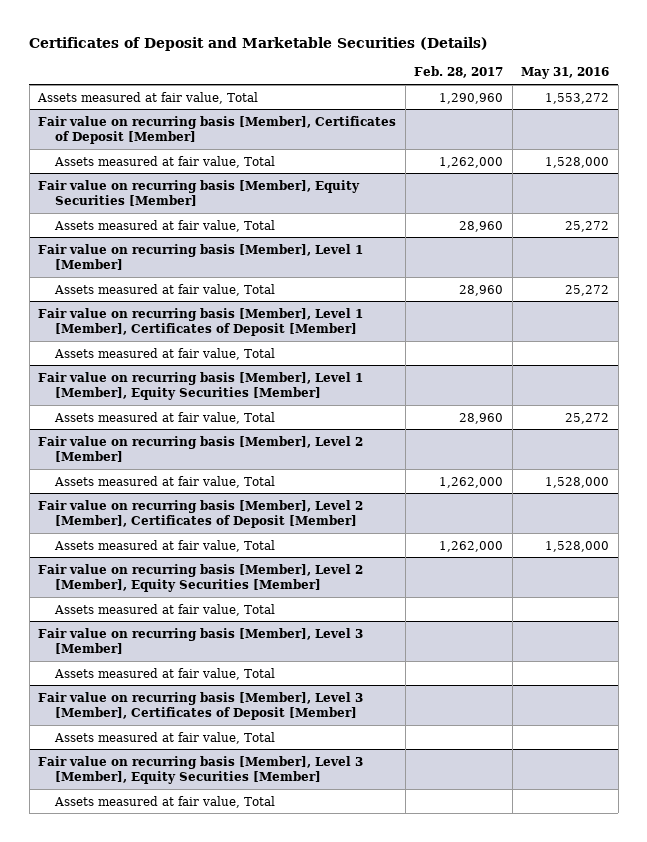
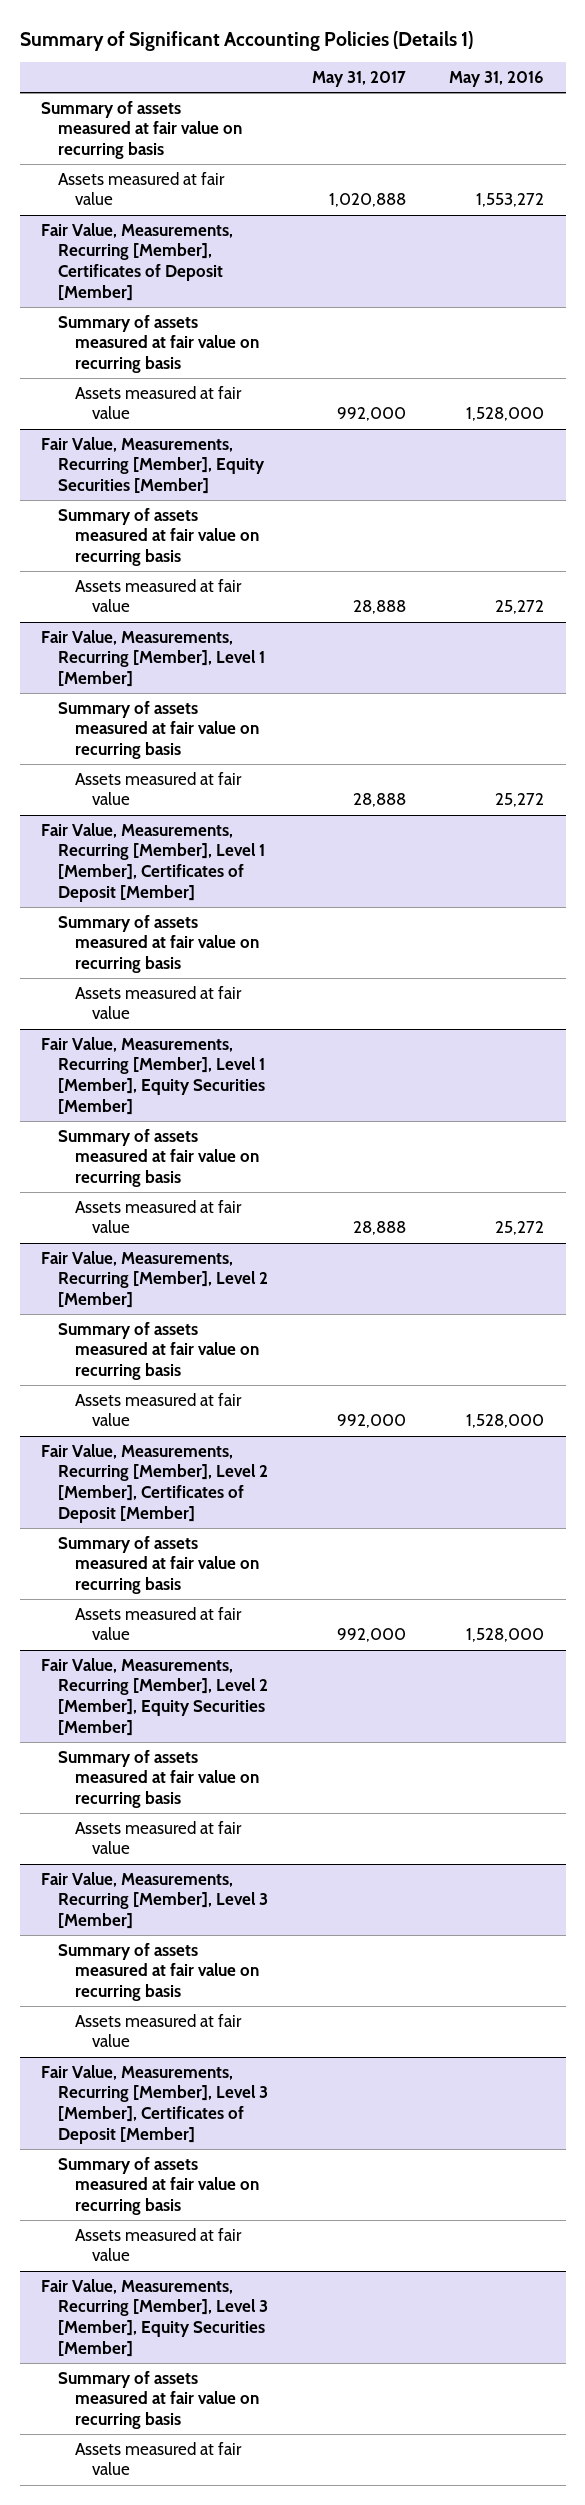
- Certificates of Deposit and Marketable Securities (Details)
+ Summary of Significant Accounting Policies (Details 1)
- | Feb. 28, 2017 | May 31, 2016
+ | May 31, 2017 | May 31, 2016
- Assets measured at fair value, Total | 1,290,960 | 1,553,272
- Fair value on recurring basis [Member], Certificates of Deposit [Member]
- Assets measured at fair value, Total | 1,262,000 | 1,528,000
- Fair value on recurring basis [Member], Equity Securities [Member]
- Assets measured at fair value, Total | 28,960 | 25,272
- Fair value on recurring basis [Member], Level 1 [Member]
- Assets measured at fair value, Total | 28,960 | 25,272
- Fair value on recurring basis [Member], Level 1 [Member], Certificates of Deposit [Member]
- Assets measured at fair value, Total
- Fair value on recurring basis [Member], Level 1 [Member], Equity Securities [Member]
- Assets measured at fair value, Total | 28,960 | 25,272
- Fair value on recurring basis [Member], Level 2 [Member]
- Assets measured at fair value, Total | 1,262,000 | 1,528,000
- Fair value on recurring basis [Member], Level 2 [Member], Certificates of Deposit [Member]
- Assets measured at fair value, Total | 1,262,000 | 1,528,000
- Fair value on recurring basis [Member], Level 2 [Member], Equity Securities [Member]
- Assets measured at fair value, Total
- Fair value on recurring basis [Member], Level 3 [Member]
- Assets measured at fair value, Total
- Fair value on recurring basis [Member], Level 3 [Member], Certificates of Deposit [Member]
- Assets measured at fair value, Total
- Fair value on recurring basis [Member], Level 3 [Member], Equity Securities [Member]
- Assets measured at fair value, Total
+ Summary of assets measured at fair value on recurring basis
+ Assets measured at fair value | 1,020,888 | 1,553,272
+ Fair Value, Measurements, Recurring [Member], Certificates of Deposit [Member]
+ Summary of assets measured at fair value on recurring basis
+ Assets measured at fair value | 992,000 | 1,528,000
+ Fair Value, Measurements, Recurring [Member], Equity Securities [Member]
+ Summary of assets measured at fair value on recurring basis
+ Assets measured at fair value | 28,888 | 25,272
+ Fair Value, Measurements, Recurring [Member], Level 1 [Member]
+ Summary of assets measured at fair value on recurring basis
+ Assets measured at fair value | 28,888 | 25,272
+ Fair Value, Measurements, Recurring [Member], Level 1 [Member], Certificates of Deposit [Member]
+ Summary of assets measured at fair value on recurring basis
+ Assets measured at fair value
+ Fair Value, Measurements, Recurring [Member], Level 1 [Member], Equity Securities [Member]
+ Summary of assets measured at fair value on recurring basis
+ Assets measured at fair value | 28,888 | 25,272
+ Fair Value, Measurements, Recurring [Member], Level 2 [Member]
+ Summary of assets measured at fair value on recurring basis
+ Assets measured at fair value | 992,000 | 1,528,000
+ Fair Value, Measurements, Recurring [Member], Level 2 [Member], Certificates of Deposit [Member]
+ Summary of assets measured at fair value on recurring basis
+ Assets measured at fair value | 992,000 | 1,528,000
+ Fair Value, Measurements, Recurring [Member], Level 2 [Member], Equity Securities [Member]
+ Summary of assets measured at fair value on recurring basis
+ Assets measured at fair value
+ Fair Value, Measurements, Recurring [Member], Level 3 [Member]
+ Summary of assets measured at fair value on recurring basis
+ Assets measured at fair value
+ Fair Value, Measurements, Recurring [Member], Level 3 [Member], Certificates of Deposit [Member]
+ Summary of assets measured at fair value on recurring basis
+ Assets measured at fair value
+ Fair Value, Measurements, Recurring [Member], Level 3 [Member], Equity Securities [Member]
+ Summary of assets measured at fair value on recurring basis
+ Assets measured at fair value

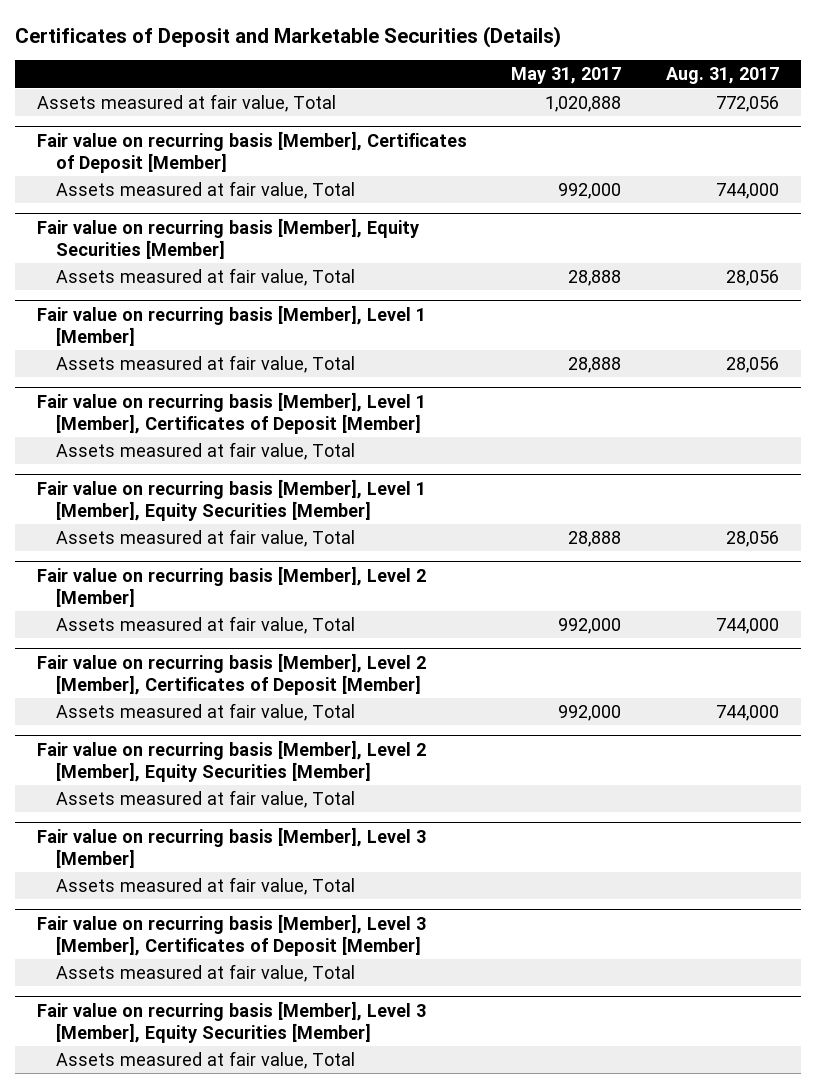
- Summary of Significant Accounting Policies (Details 1)
+ Certificates of Deposit and Marketable Securities (Details)
- | May 31, 2017 | May 31, 2016
+ | May 31, 2017 | Aug. 31, 2017
- Summary of assets measured at fair value on recurring basis
- Assets measured at fair value | 1,020,888 | 1,553,272
- Fair Value, Measurements, Recurring [Member], Certificates of Deposit [Member]
- Summary of assets measured at fair value on recurring basis
- Assets measured at fair value | 992,000 | 1,528,000
- Fair Value, Measurements, Recurring [Member], Equity Securities [Member]
- Summary of assets measured at fair value on recurring basis
- Assets measured at fair value | 28,888 | 25,272
- Fair Value, Measurements, Recurring [Member], Level 1 [Member]
- Summary of assets measured at fair value on recurring basis
- Assets measured at fair value | 28,888 | 25,272
- Fair Value, Measurements, Recurring [Member], Level 1 [Member], Certificates of Deposit [Member]
- Summary of assets measured at fair value on recurring basis
- Assets measured at fair value
- Fair Value, Measurements, Recurring [Member], Level 1 [Member], Equity Securities [Member]
- Summary of assets measured at fair value on recurring basis
- Assets measured at fair value | 28,888 | 25,272
- Fair Value, Measurements, Recurring [Member], Level 2 [Member]
- Summary of assets measured at fair value on recurring basis
- Assets measured at fair value | 992,000 | 1,528,000
- Fair Value, Measurements, Recurring [Member], Level 2 [Member], Certificates of Deposit [Member]
- Summary of assets measured at fair value on recurring basis
- Assets measured at fair value | 992,000 | 1,528,000
- Fair Value, Measurements, Recurring [Member], Level 2 [Member], Equity Securities [Member]
- Summary of assets measured at fair value on recurring basis
- Assets measured at fair value
- Fair Value, Measurements, Recurring [Member], Level 3 [Member]
- Summary of assets measured at fair value on recurring basis
- Assets measured at fair value
- Fair Value, Measurements, Recurring [Member], Level 3 [Member], Certificates of Deposit [Member]
- Summary of assets measured at fair value on recurring basis
- Assets measured at fair value
- Fair Value, Measurements, Recurring [Member], Level 3 [Member], Equity Securities [Member]
- Summary of assets measured at fair value on recurring basis
- Assets measured at fair value
+ Assets measured at fair value, Total | 1,020,888 | 772,056
+ Fair value on recurring basis [Member], Certificates of Deposit [Member]
+ Assets measured at fair value, Total | 992,000 | 744,000
+ Fair value on recurring basis [Member], Equity Securities [Member]
+ Assets measured at fair value, Total | 28,888 | 28,056
+ Fair value on recurring basis [Member], Level 1 [Member]
+ Assets measured at fair value, Total | 28,888 | 28,056
+ Fair value on recurring basis [Member], Level 1 [Member], Certificates of Deposit [Member]
+ Assets measured at fair value, Total
+ Fair value on recurring basis [Member], Level 1 [Member], Equity Securities [Member]
+ Assets measured at fair value, Total | 28,888 | 28,056
+ Fair value on recurring basis [Member], Level 2 [Member]
+ Assets measured at fair value, Total | 992,000 | 744,000
+ Fair value on recurring basis [Member], Level 2 [Member], Certificates of Deposit [Member]
+ Assets measured at fair value, Total | 992,000 | 744,000
+ Fair value on recurring basis [Member], Level 2 [Member], Equity Securities [Member]
+ Assets measured at fair value, Total
+ Fair value on recurring basis [Member], Level 3 [Member]
+ Assets measured at fair value, Total
+ Fair value on recurring basis [Member], Level 3 [Member], Certificates of Deposit [Member]
+ Assets measured at fair value, Total
+ Fair value on recurring basis [Member], Level 3 [Member], Equity Securities [Member]
+ Assets measured at fair value, Total

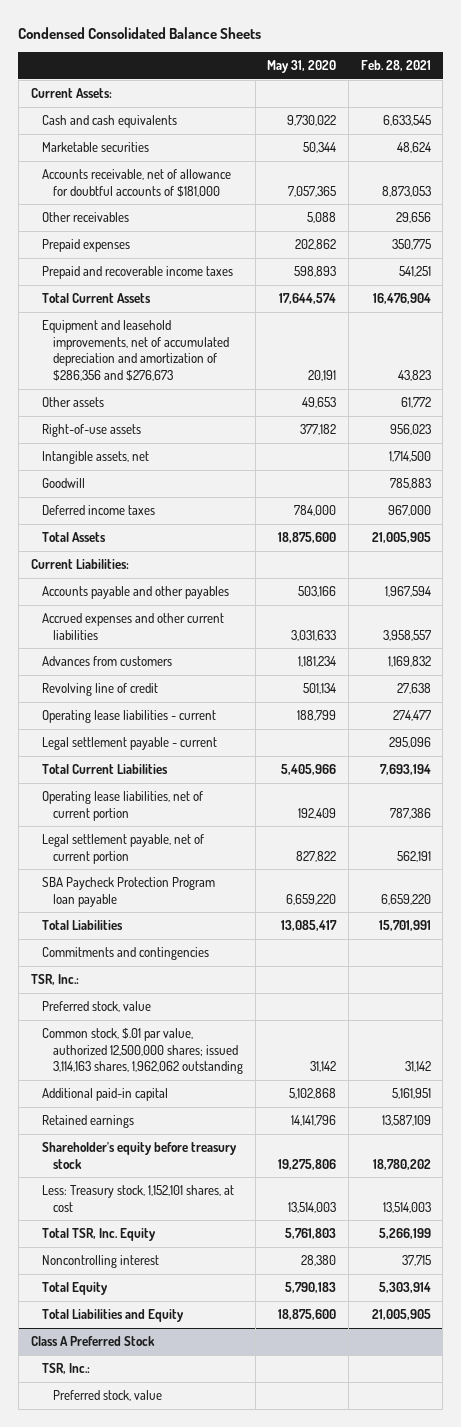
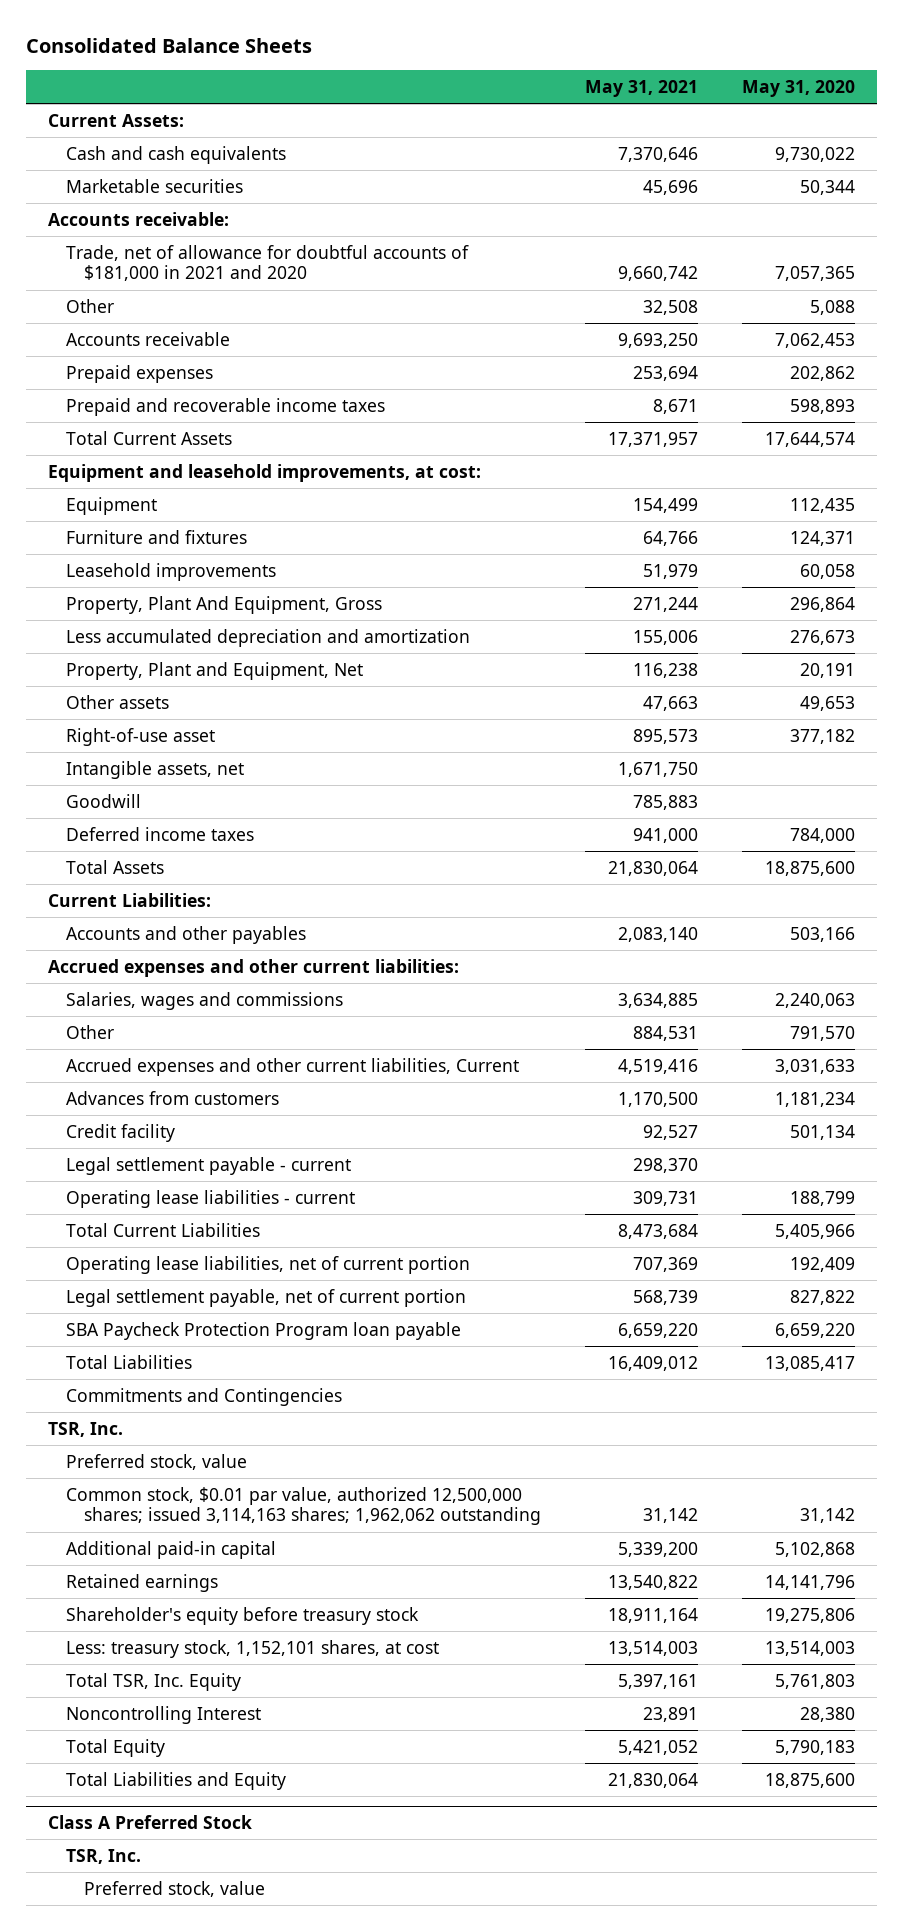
- Condensed Consolidated Balance Sheets
+ Consolidated Balance Sheets
- | May 31, 2020 | Feb. 28, 2021
+ | May 31, 2021 | May 31, 2020
- Accounts receivable, net of allowance for doubtful accounts of $181,000 | 7,057,365 | 8,873,053
- Other receivables | 5,088 | 29,656
+ Accounts receivable:
+ Trade, net of allowance for doubtful accounts of $181,000 in 2021 and 2020 | 9,660,742 | 7,057,365
+ Other | 32,508 | 5,088
+ Accounts receivable | 9,693,250 | 7,062,453
- Equipment and leasehold improvements, net of accumulated depreciation and amortization of $286,356 and $276,673 | 20,191 | 43,823
+ Equipment and leasehold improvements, at cost:
+ Equipment | 154,499 | 112,435
+ Furniture and fixtures | 64,766 | 124,371
+ Leasehold improvements | 51,979 | 60,058
+ Property, Plant And Equipment, Gross | 271,244 | 296,864
+ Less accumulated depreciation and amortization | 155,006 | 276,673
+ Property, Plant and Equipment, Net | 116,238 | 20,191
- Right-of-use assets | 377,182 | 956,023
+ Right-of-use asset | 895,573 | 377,182
- Accounts payable and other payables | 503,166 | 1,967,594
- Accrued expenses and other current liabilities | 3,031,633 | 3,958,557
+ Accounts and other payables | 2,083,140 | 503,166
+ Accrued expenses and other current liabilities:
+ Salaries, wages and commissions | 3,634,885 | 2,240,063
+ Other | 884,531 | 791,570
+ Accrued expenses and other current liabilities, Current | 4,519,416 | 3,031,633
- Revolving line of credit | 501,134 | 27,638
+ Credit facility | 92,527 | 501,134
moved down: Operating lease liabilities - current | 309,731 | 188,799
- Commitments and contingencies
- TSR, Inc.:
+ Commitments and Contingencies
+ TSR, Inc.
- Common stock, $.01 par value, authorized 12,500,000 shares; issued 3,114,163 shares, 1,962,062 outstanding | 31,142 | 31,142
+ Common stock, $0.01 par value, authorized 12,500,000 shares; issued 3,114,163 shares; 1,962,062 outstanding | 31,142 | 31,142
- Less: Treasury stock, 1,152,101 shares, at cost | 13,514,003 | 13,514,003
+ Less: treasury stock, 1,152,101 shares, at cost | 13,514,003 | 13,514,003
- Noncontrolling interest | 28,380 | 37,715
+ Noncontrolling Interest | 23,891 | 28,380
@ Class A Preferred Stock
- TSR, Inc.:
+ TSR, Inc.

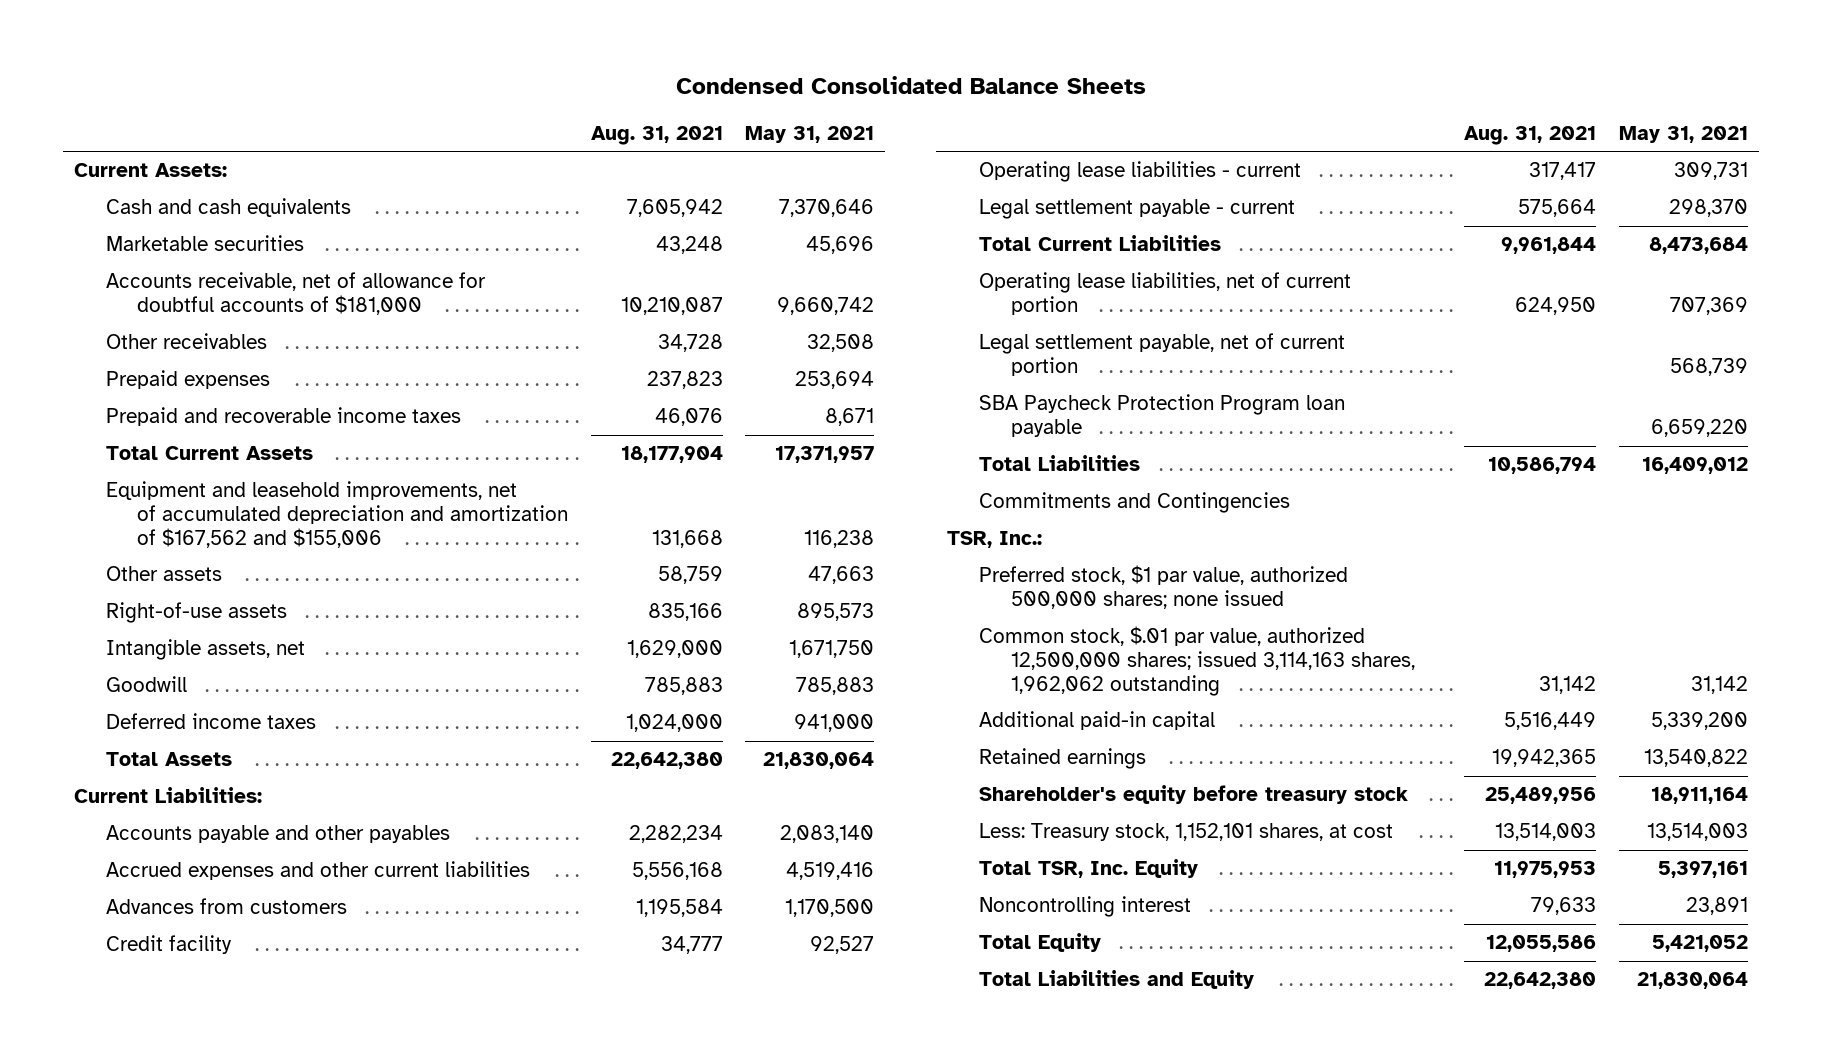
- Consolidated Balance Sheets
+ Condensed Consolidated Balance Sheets
- | May 31, 2021 | May 31, 2020
+ | Aug. 31, 2021 | May 31, 2021
- Accounts receivable:
- Trade, net of allowance for doubtful accounts of $181,000 in 2021 and 2020 | 9,660,742 | 7,057,365
- Other | 32,508 | 5,088
- Accounts receivable | 9,693,250 | 7,062,453
+ Accounts receivable, net of allowance for doubtful accounts of $181,000 | 10,210,087 | 9,660,742
+ Other receivables | 34,728 | 32,508
- Equipment and leasehold improvements, at cost:
- Equipment | 154,499 | 112,435
- Furniture and fixtures | 64,766 | 124,371
- Leasehold improvements | 51,979 | 60,058
- Property, Plant And Equipment, Gross | 271,244 | 296,864
- Less accumulated depreciation and amortization | 155,006 | 276,673
- Property, Plant and Equipment, Net | 116,238 | 20,191
+ Equipment and leasehold improvements, net of accumulated depreciation and amortization of $167,562 and $155,006 | 131,668 | 116,238
- Right-of-use asset | 895,573 | 377,182
+ Right-of-use assets | 835,166 | 895,573
- Accounts and other payables | 2,083,140 | 503,166
- Accrued expenses and other current liabilities:
- Salaries, wages and commissions | 3,634,885 | 2,240,063
- Other | 884,531 | 791,570
- Accrued expenses and other current liabilities, Current | 4,519,416 | 3,031,633
+ Accounts payable and other payables | 2,282,234 | 2,083,140
+ Accrued expenses and other current liabilities | 5,556,168 | 4,519,416
moved down: Legal settlement payable - current | 575,664 | 298,370
- TSR, Inc.
- Preferred stock, value
- Common stock, $0.01 par value, authorized 12,500,000 shares; issued 3,114,163 shares; 1,962,062 outstanding | 31,142 | 31,142
+ TSR, Inc.:
+ Preferred stock, $1 par value, authorized 500,000 shares; none issued
+ Common stock, $.01 par value, authorized 12,500,000 shares; issued 3,114,163 shares, 1,962,062 outstanding | 31,142 | 31,142
- Less: treasury stock, 1,152,101 shares, at cost | 13,514,003 | 13,514,003
+ Less: Treasury stock, 1,152,101 shares, at cost | 13,514,003 | 13,514,003
- Noncontrolling Interest | 23,891 | 28,380
+ Noncontrolling interest | 79,633 | 23,891
- Class A Preferred Stock
- TSR, Inc.
- Preferred stock, value

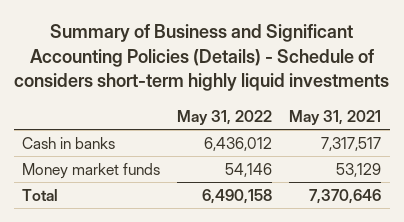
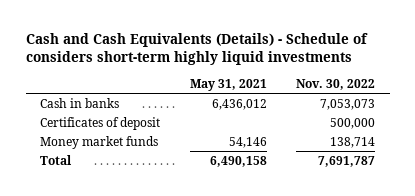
- Summary of Business and Significant Accounting Policies (Details) - Schedule of considers short-term highly liquid investments
+ Cash and Cash Equivalents (Details) - Schedule of considers short-term highly liquid investments
- | May 31, 2022 | May 31, 2021
+ | May 31, 2021 | Nov. 30, 2022
- Cash in banks | 6,436,012 | 7,317,517
- Money market funds | 54,146 | 53,129
- Total | 6,490,158 | 7,370,646
+ Cash in banks | 6,436,012 | 7,053,073
+ Certificates of deposit | | 500,000
+ Money market funds | 54,146 | 138,714
+ Total | 6,490,158 | 7,691,787

